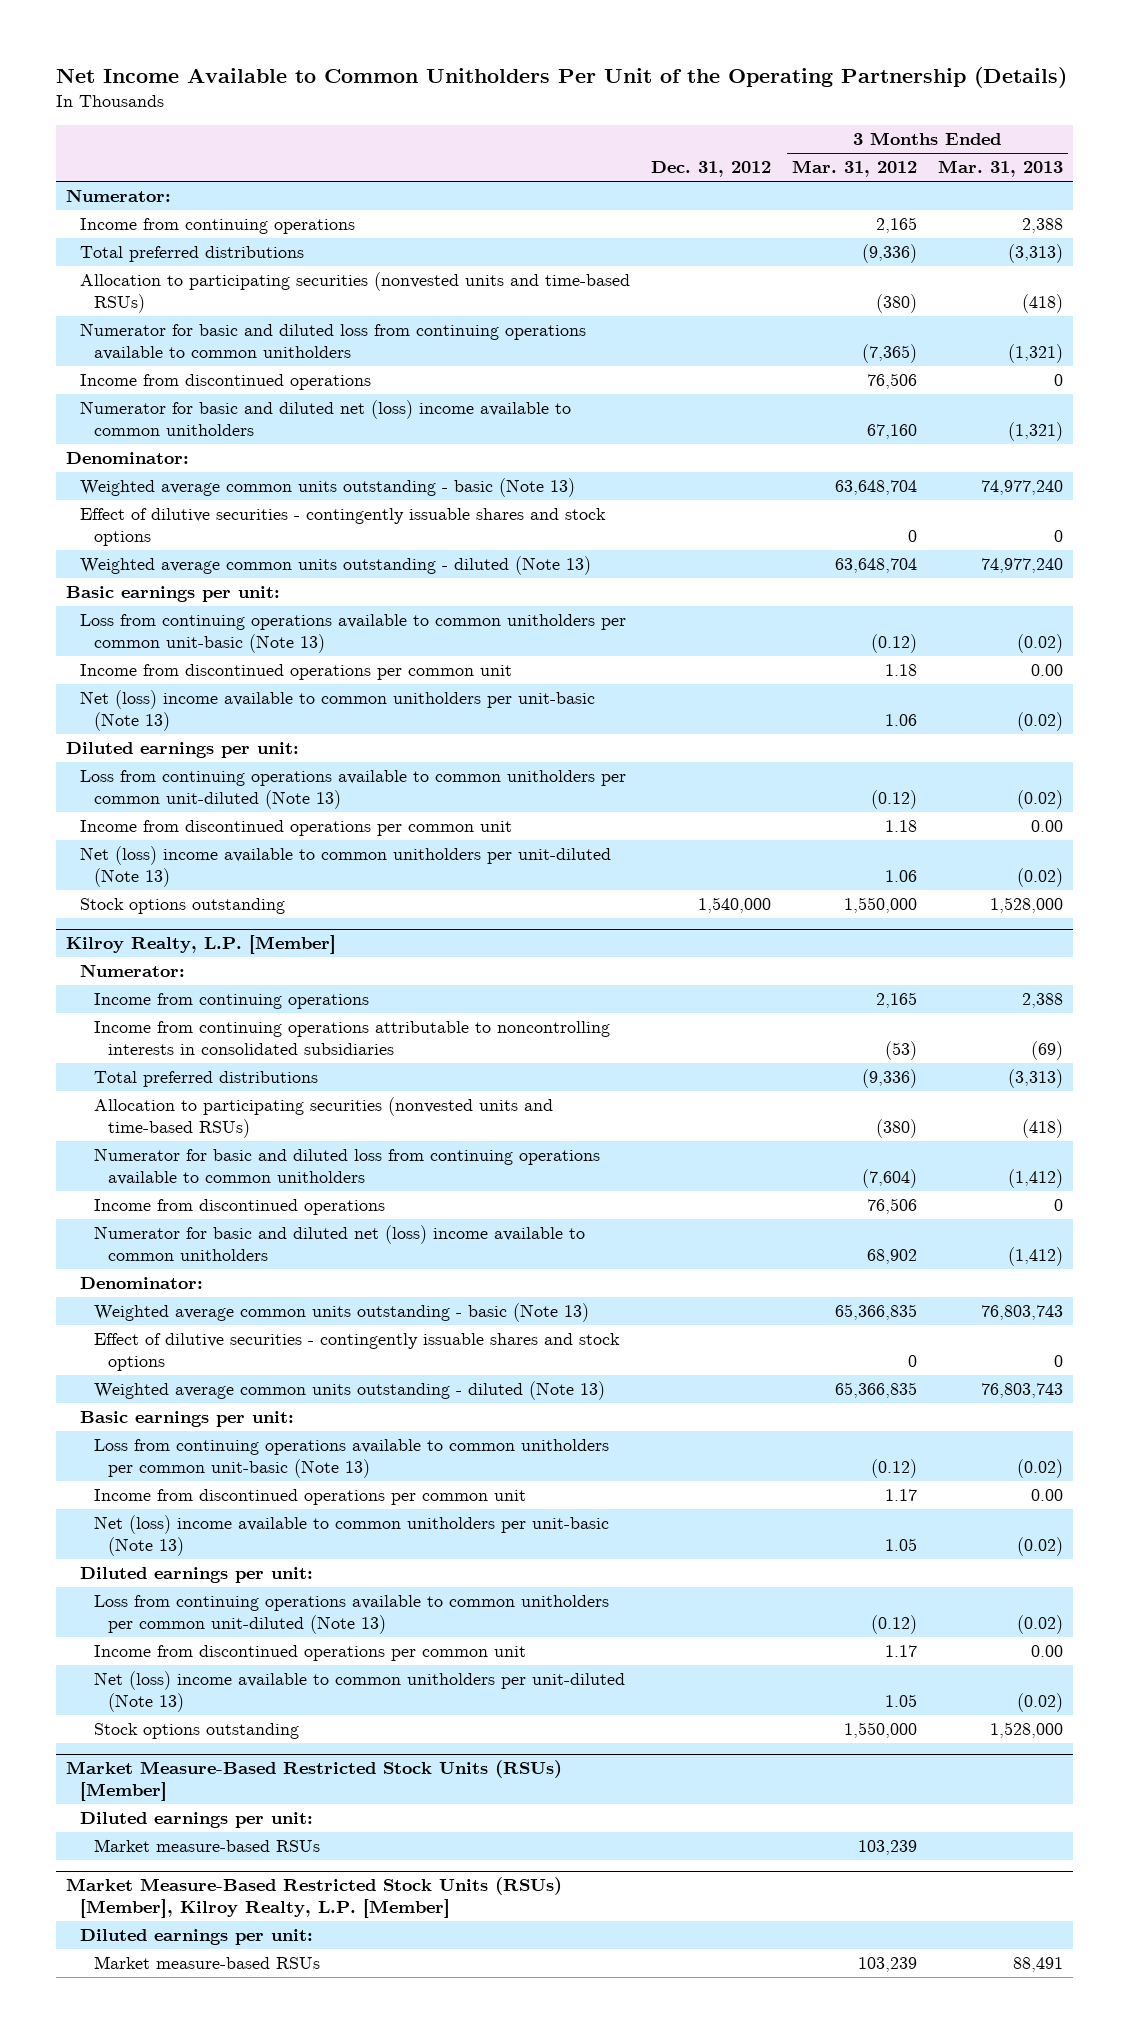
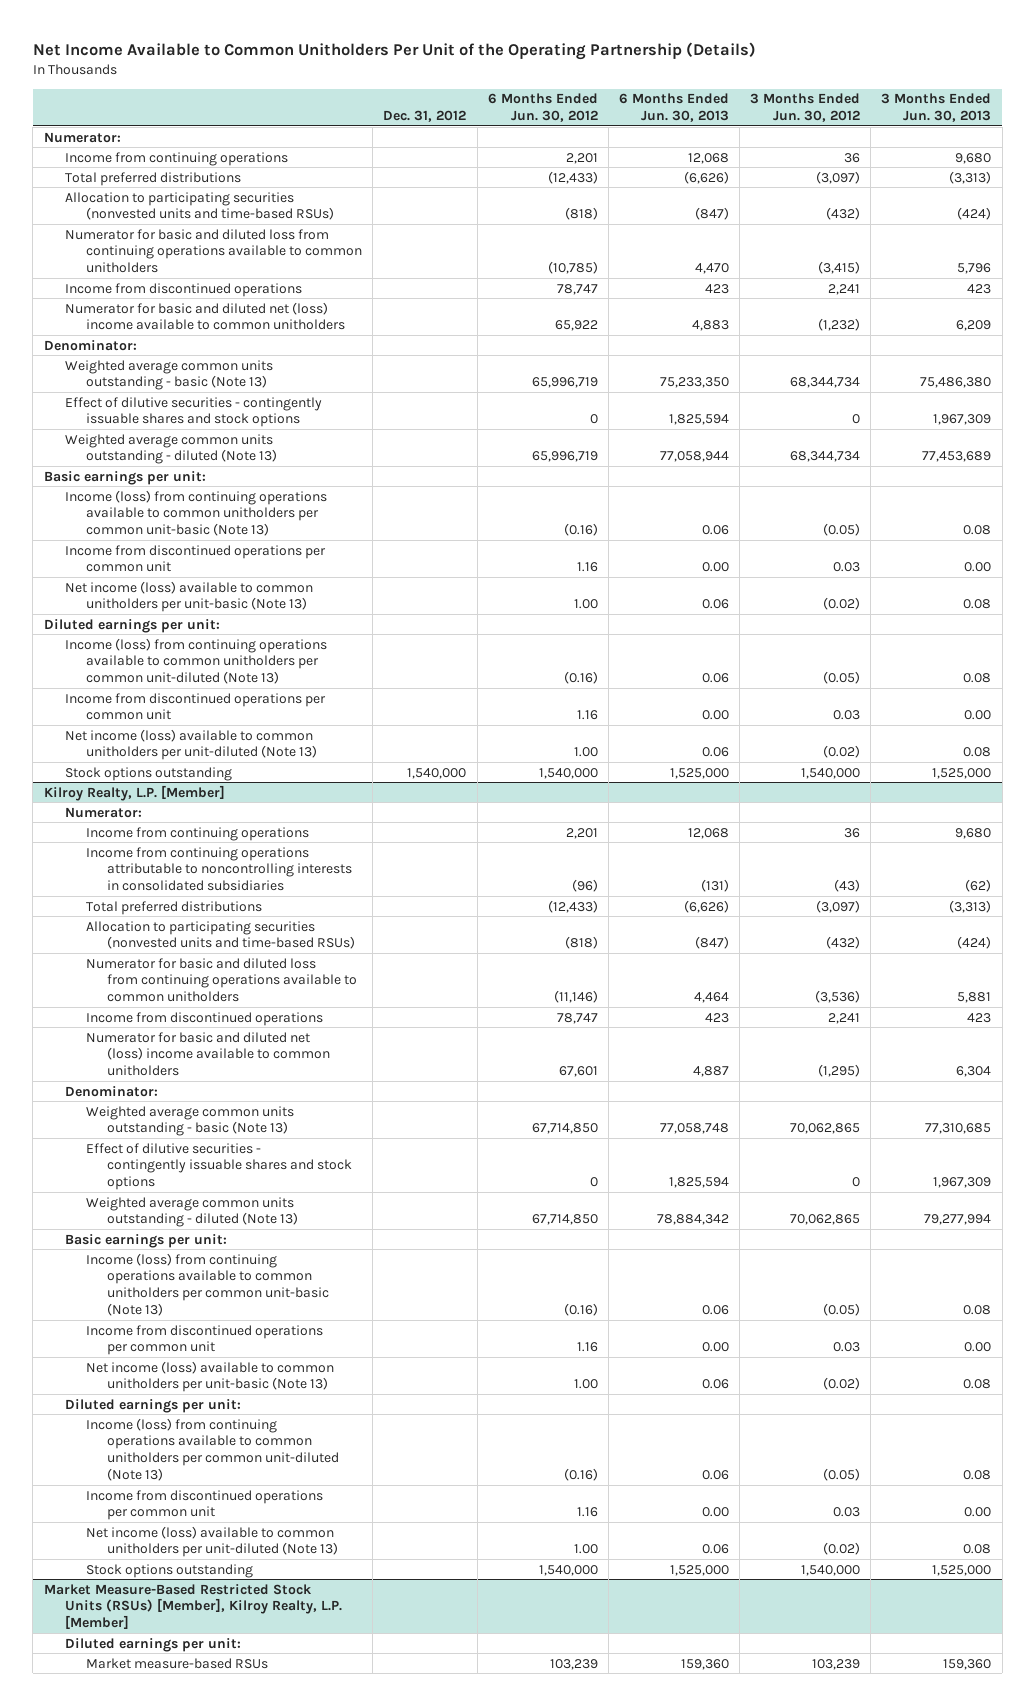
- | Dec. 31, 2012 | 3 Months Ended Mar. 31, 2012 | 3 Months Ended Mar. 31, 2013
+ | Dec. 31, 2012 | 6 Months Ended Jun. 30, 2012 | 6 Months Ended Jun. 30, 2013 | 3 Months Ended Jun. 30, 2012 | 3 Months Ended Jun. 30, 2013
- Loss from continuing operations available to common unitholders per common unit-basic (Note 13) | | (0.12) | (0.02)
+ Income (loss) from continuing operations available to common unitholders per common unit-basic (Note 13) | | (0.16) | 0.06 | (0.05) | 0.08
- Net (loss) income available to common unitholders per unit-basic (Note 13) | | 1.06 | (0.02)
+ Net income (loss) available to common unitholders per unit-basic (Note 13) | | 1.00 | 0.06 | (0.02) | 0.08
- Loss from continuing operations available to common unitholders per common unit-diluted (Note 13) | | (0.12) | (0.02)
+ Income (loss) from continuing operations available to common unitholders per common unit-diluted (Note 13) | | (0.16) | 0.06 | (0.05) | 0.08
- Net (loss) income available to common unitholders per unit-diluted (Note 13) | | 1.06 | (0.02)
+ Net income (loss) available to common unitholders per unit-diluted (Note 13) | | 1.00 | 0.06 | (0.02) | 0.08
@ Kilroy Realty, L.P. [Member]
- Loss from continuing operations available to common unitholders per common unit-basic (Note 13) | | (0.12) | (0.02)
+ Income (loss) from continuing operations available to common unitholders per common unit-basic (Note 13) | | (0.16) | 0.06 | (0.05) | 0.08
- Net (loss) income available to common unitholders per unit-basic (Note 13) | | 1.05 | (0.02)
+ Net income (loss) available to common unitholders per unit-basic (Note 13) | | 1.00 | 0.06 | (0.02) | 0.08
- Loss from continuing operations available to common unitholders per common unit-diluted (Note 13) | | (0.12) | (0.02)
+ Income (loss) from continuing operations available to common unitholders per common unit-diluted (Note 13) | | (0.16) | 0.06 | (0.05) | 0.08
- Net (loss) income available to common unitholders per unit-diluted (Note 13) | | 1.05 | (0.02)
+ Net income (loss) available to common unitholders per unit-diluted (Note 13) | | 1.00 | 0.06 | (0.02) | 0.08
- Market Measure-Based Restricted Stock Units (RSUs) [Member]
- Diluted earnings per unit:
- Market measure-based RSUs | | 103,239 |

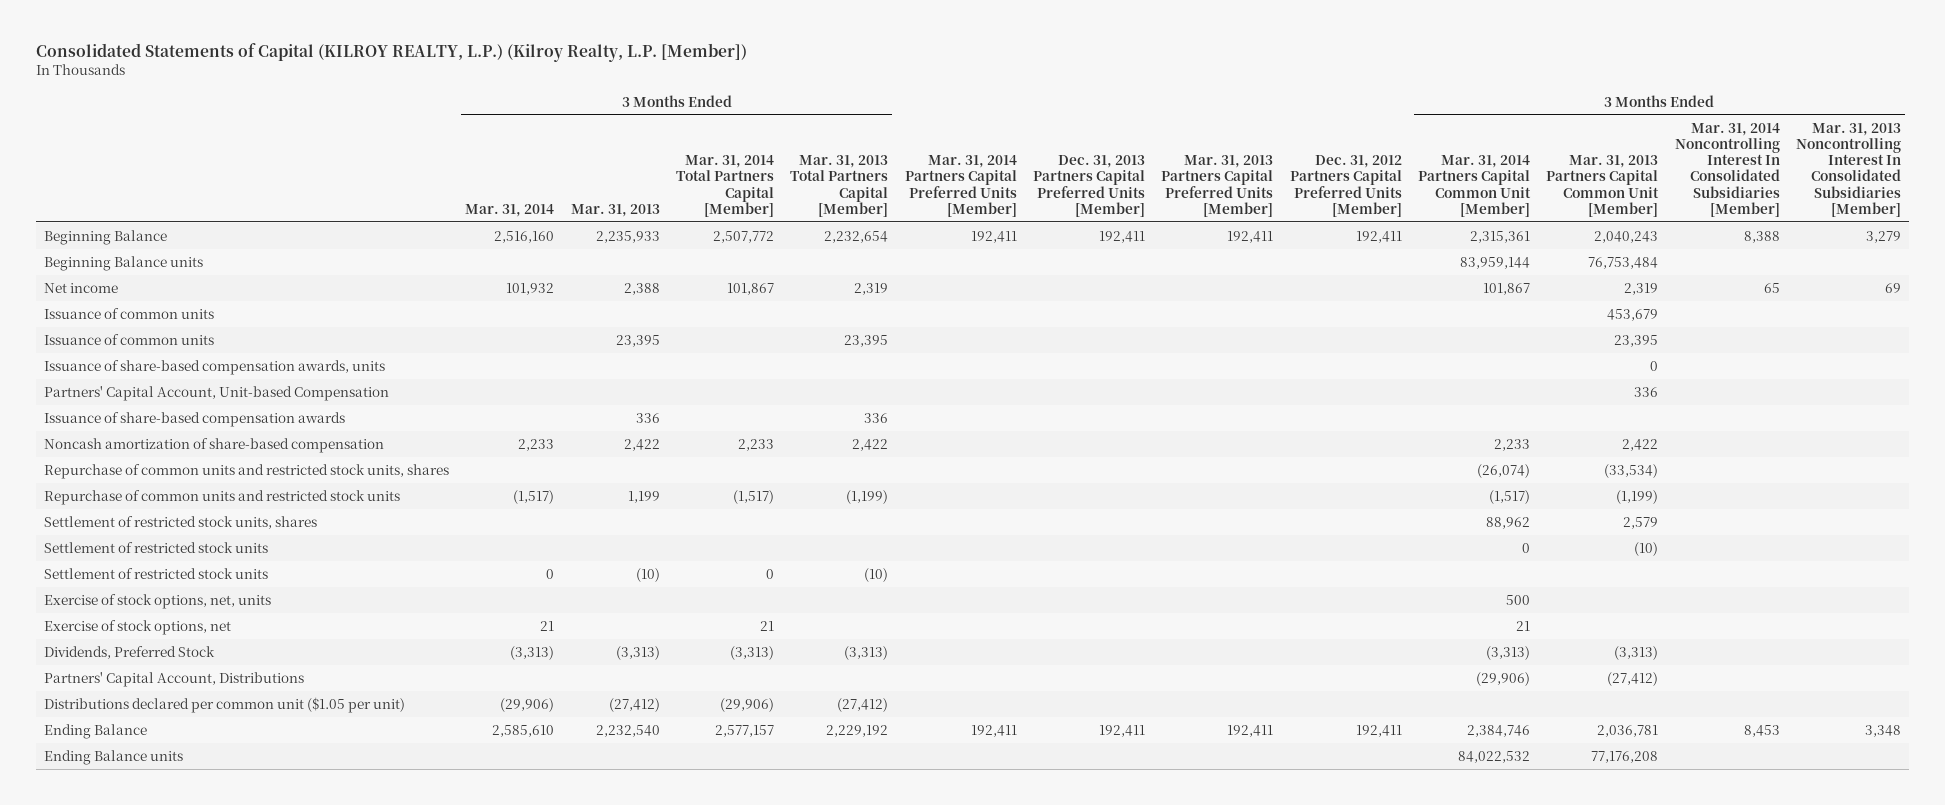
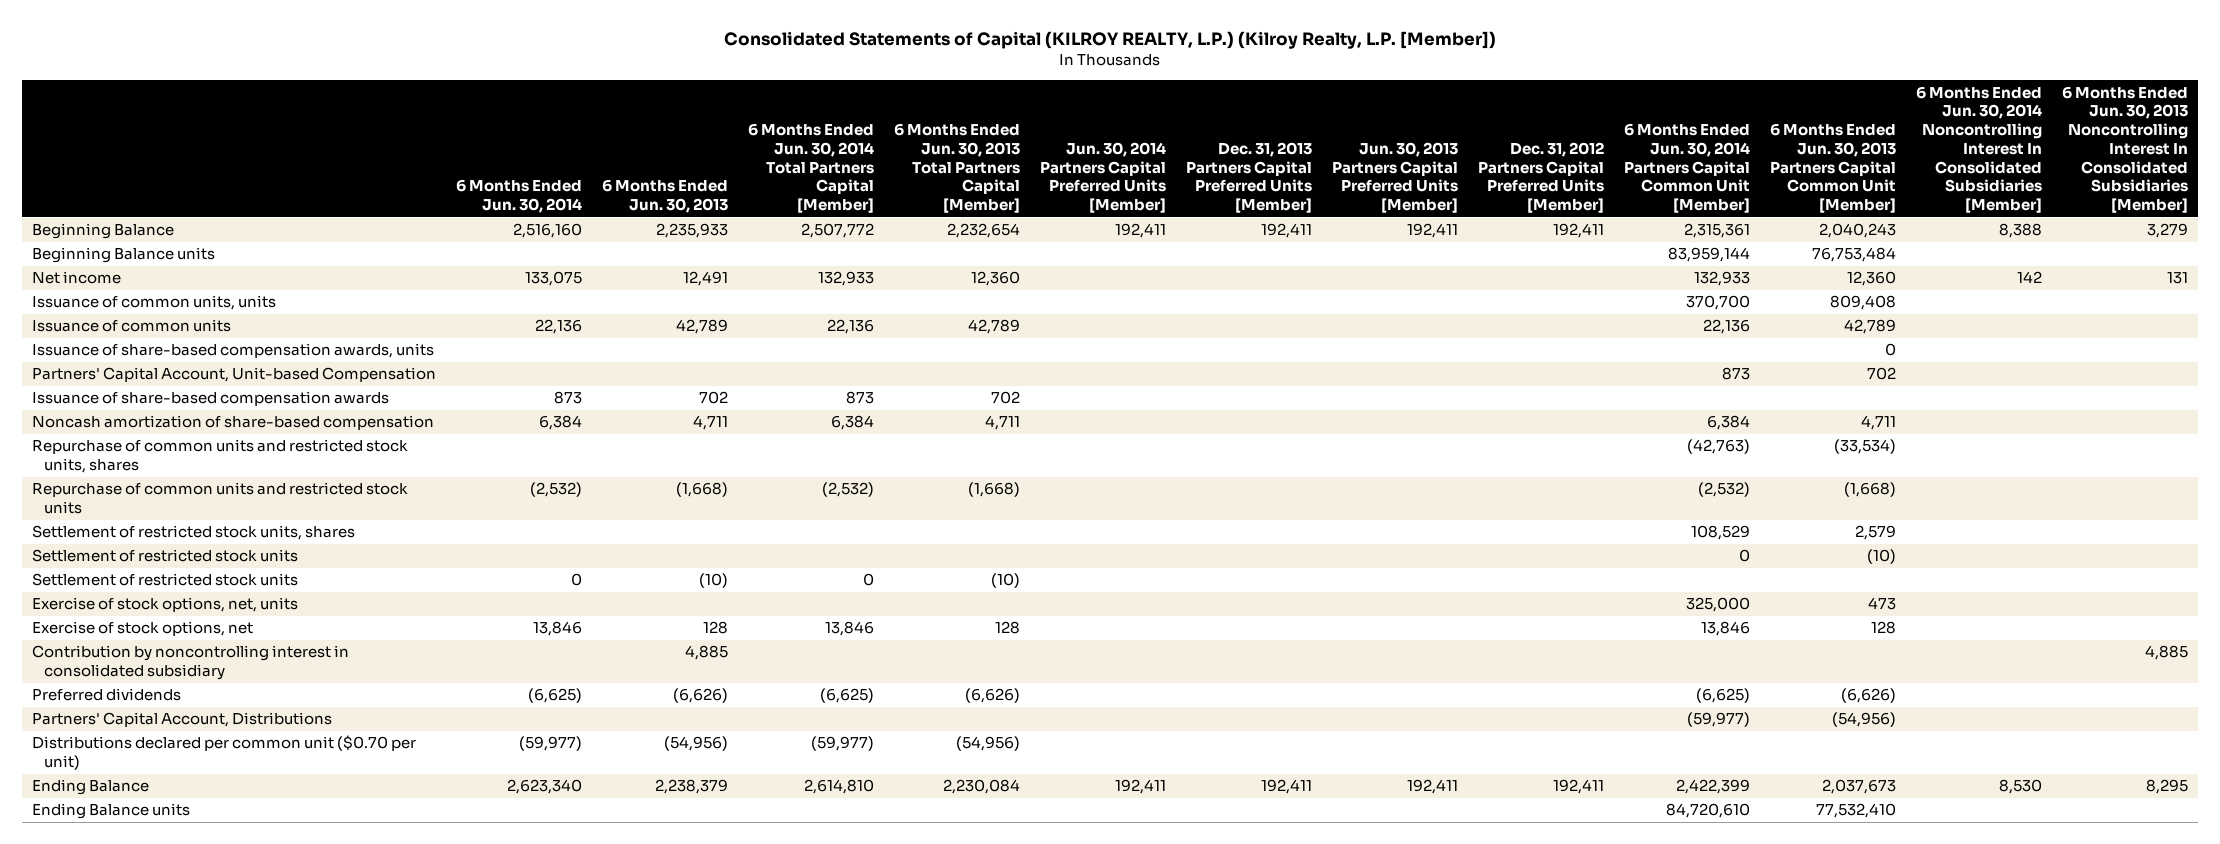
- | 3 Months Ended Mar. 31, 2014 | 3 Months Ended Mar. 31, 2013 | 3 Months Ended Mar. 31, 2014 Total Partners Capital [Member] | 3 Months Ended Mar. 31, 2013 Total Partners Capital [Member] | Mar. 31, 2014 Partners Capital Preferred Units [Member] | Dec. 31, 2013 Partners Capital Preferred Units [Member] | Mar. 31, 2013 Partners Capital Preferred Units [Member] | Dec. 31, 2012 Partners Capital Preferred Units [Member] | 3 Months Ended Mar. 31, 2014 Partners Capital Common Unit [Member] | 3 Months Ended Mar. 31, 2013 Partners Capital Common Unit [Member] | 3 Months Ended Mar. 31, 2014 Noncontrolling Interest In Consolidated Subsidiaries [Member] | 3 Months Ended Mar. 31, 2013 Noncontrolling Interest In Consolidated Subsidiaries [Member]
+ | 6 Months Ended Jun. 30, 2014 | 6 Months Ended Jun. 30, 2013 | 6 Months Ended Jun. 30, 2014 Total Partners Capital [Member] | 6 Months Ended Jun. 30, 2013 Total Partners Capital [Member] | Jun. 30, 2014 Partners Capital Preferred Units [Member] | Dec. 31, 2013 Partners Capital Preferred Units [Member] | Jun. 30, 2013 Partners Capital Preferred Units [Member] | Dec. 31, 2012 Partners Capital Preferred Units [Member] | 6 Months Ended Jun. 30, 2014 Partners Capital Common Unit [Member] | 6 Months Ended Jun. 30, 2013 Partners Capital Common Unit [Member] | 6 Months Ended Jun. 30, 2014 Noncontrolling Interest In Consolidated Subsidiaries [Member] | 6 Months Ended Jun. 30, 2013 Noncontrolling Interest In Consolidated Subsidiaries [Member]
- Issuance of common units | | | | | | | | | | 453,679 | |
+ Issuance of common units, units | | | | | | | | | 370,700 | 809,408 | |
- Dividends, Preferred Stock | (3,313) | (3,313) | (3,313) | (3,313) | | | | | (3,313) | (3,313) | |
+ Contribution by noncontrolling interest in consolidated subsidiary | | 4,885 | | | | | | | | | | 4,885
+ Preferred dividends | (6,625) | (6,626) | (6,625) | (6,626) | | | | | (6,625) | (6,626) | |
- Distributions declared per common unit ($1.05 per unit) | (29,906) | (27,412) | (29,906) | (27,412) | | | | | | | |
+ Distributions declared per common unit ($0.70 per unit) | (59,977) | (54,956) | (59,977) | (54,956) | | | | | | | |

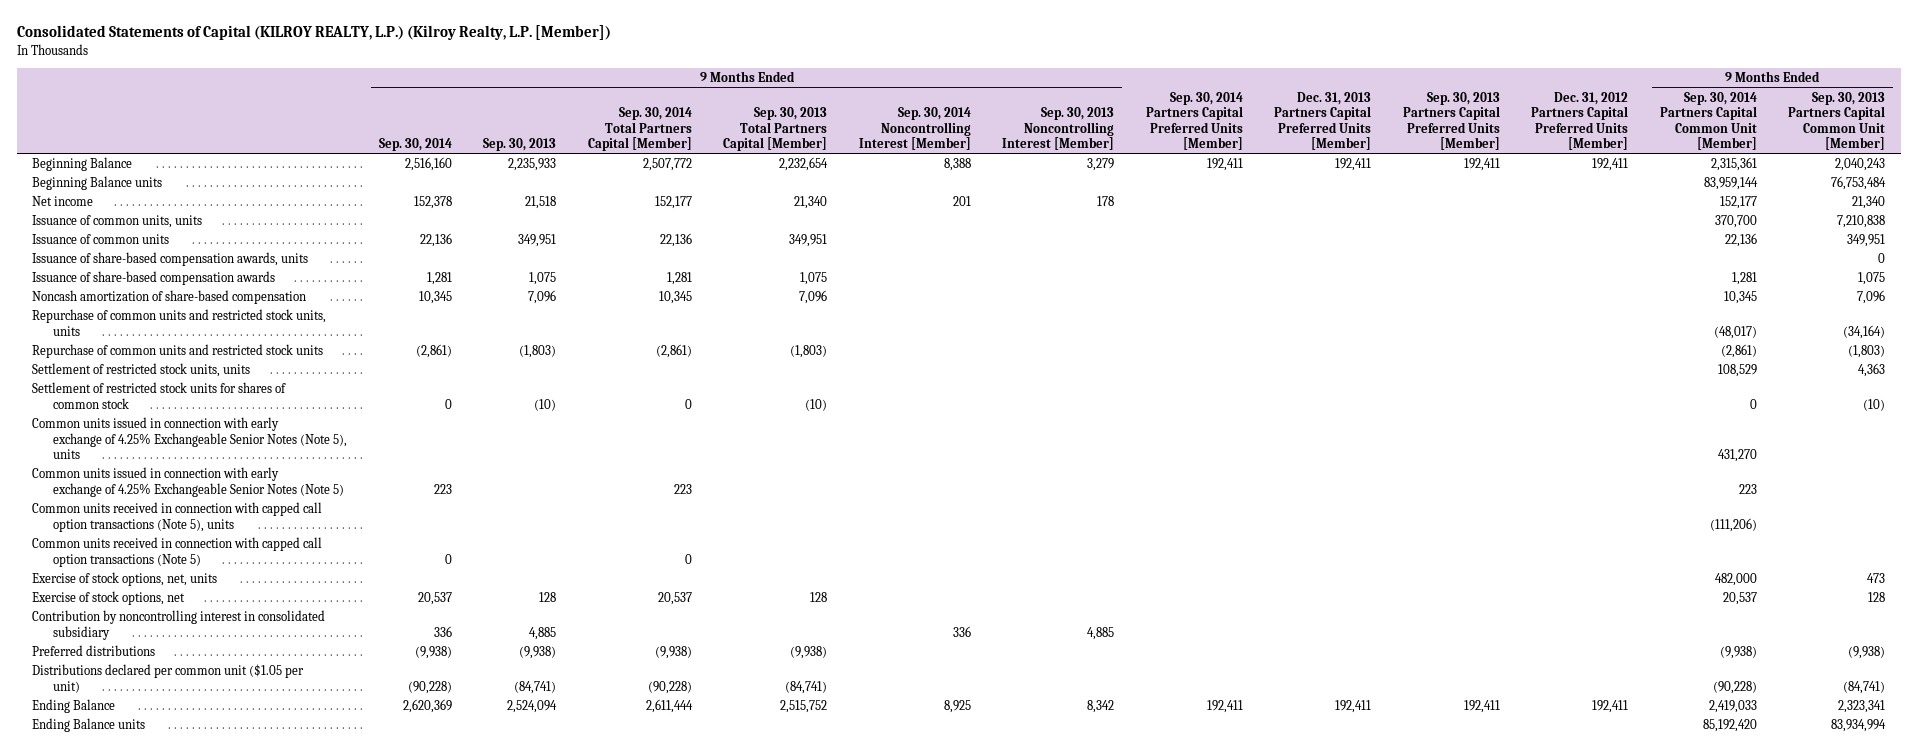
- | 6 Months Ended Jun. 30, 2014 | 6 Months Ended Jun. 30, 2013 | 6 Months Ended Jun. 30, 2014 Total Partners Capital [Member] | 6 Months Ended Jun. 30, 2013 Total Partners Capital [Member] | Jun. 30, 2014 Partners Capital Preferred Units [Member] | Dec. 31, 2013 Partners Capital Preferred Units [Member] | Jun. 30, 2013 Partners Capital Preferred Units [Member] | Dec. 31, 2012 Partners Capital Preferred Units [Member] | 6 Months Ended Jun. 30, 2014 Partners Capital Common Unit [Member] | 6 Months Ended Jun. 30, 2013 Partners Capital Common Unit [Member] | 6 Months Ended Jun. 30, 2014 Noncontrolling Interest In Consolidated Subsidiaries [Member] | 6 Months Ended Jun. 30, 2013 Noncontrolling Interest In Consolidated Subsidiaries [Member]
+ | 9 Months Ended Sep. 30, 2014 | 9 Months Ended Sep. 30, 2013 | 9 Months Ended Sep. 30, 2014 Total Partners Capital [Member] | 9 Months Ended Sep. 30, 2013 Total Partners Capital [Member] | 9 Months Ended Sep. 30, 2014 Noncontrolling Interest [Member] | 9 Months Ended Sep. 30, 2013 Noncontrolling Interest [Member] | Sep. 30, 2014 Partners Capital Preferred Units [Member] | Dec. 31, 2013 Partners Capital Preferred Units [Member] | Sep. 30, 2013 Partners Capital Preferred Units [Member] | Dec. 31, 2012 Partners Capital Preferred Units [Member] | 9 Months Ended Sep. 30, 2014 Partners Capital Common Unit [Member] | 9 Months Ended Sep. 30, 2013 Partners Capital Common Unit [Member]
- Partners' Capital Account, Unit-based Compensation | | | | | | | | | 873 | 702 | |
- Repurchase of common units and restricted stock units, shares | | | | | | | | | (42,763) | (33,534) | |
+ Repurchase of common units and restricted stock units, units | | | | | | | | | | | (48,017) | (34,164)
- Settlement of restricted stock units, shares | | | | | | | | | 108,529 | 2,579 | |
- Settlement of restricted stock units | | | | | | | | | 0 | (10) | |
- Settlement of restricted stock units | 0 | (10) | 0 | (10) | | | | | | | |
+ Settlement of restricted stock units, units | | | | | | | | | | | 108,529 | 4,363
+ Settlement of restricted stock units for shares of common stock | 0 | (10) | 0 | (10) | | | | | | | 0 | (10)
+ Common units issued in connection with early exchange of 4.25% Exchangeable Senior Notes (Note 5), units | | | | | | | | | | | 431,270 |
+ Common units issued in connection with early exchange of 4.25% Exchangeable Senior Notes (Note 5) | 223 | | 223 | | | | | | | | 223 |
+ Common units received in connection with capped call option transactions (Note 5), units | | | | | | | | | | | (111,206) |
+ Common units received in connection with capped call option transactions (Note 5) | 0 | | 0 | | | | | | | | |
- Preferred dividends | (6,625) | (6,626) | (6,625) | (6,626) | | | | | (6,625) | (6,626) | |
- Partners' Capital Account, Distributions | | | | | | | | | (59,977) | (54,956) | |
- Distributions declared per common unit ($0.70 per unit) | (59,977) | (54,956) | (59,977) | (54,956) | | | | | | | |
+ Preferred distributions | (9,938) | (9,938) | (9,938) | (9,938) | | | | | | | (9,938) | (9,938)
+ Distributions declared per common unit ($1.05 per unit) | (90,228) | (84,741) | (90,228) | (84,741) | | | | | | | (90,228) | (84,741)

